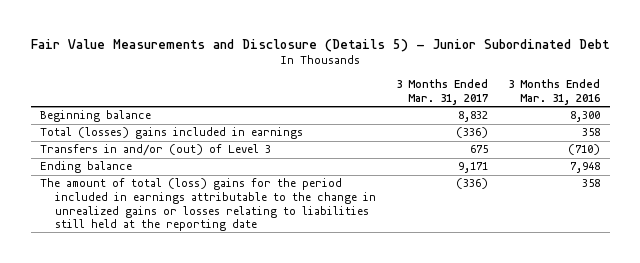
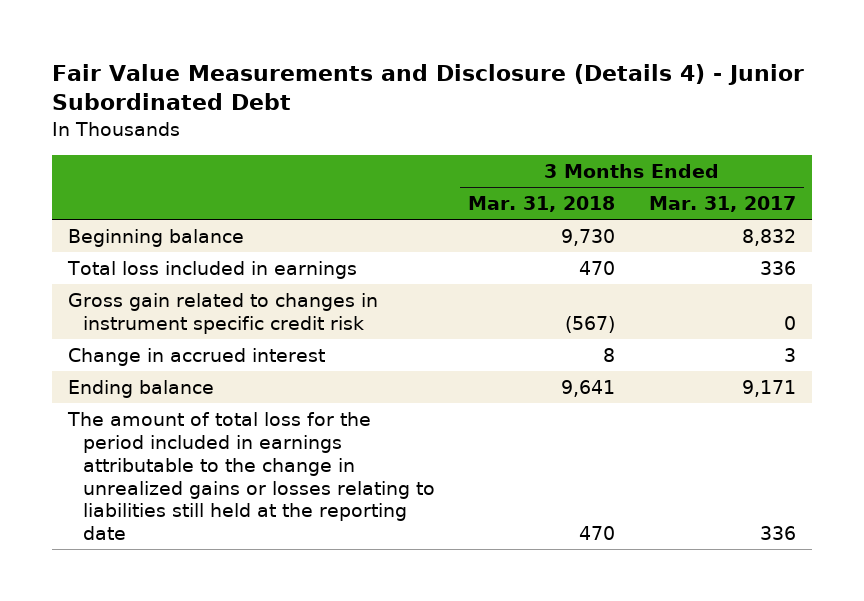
- Fair Value Measurements and Disclosure (Details 5) - Junior Subordinated Debt
+ Fair Value Measurements and Disclosure (Details 4) - Junior Subordinated Debt
- | 3 Months Ended Mar. 31, 2017 | 3 Months Ended Mar. 31, 2016
+ | 3 Months Ended Mar. 31, 2018 | 3 Months Ended Mar. 31, 2017
- Total (losses) gains included in earnings | (336) | 358
- Transfers in and/or (out) of Level 3 | 675 | (710)
+ Total loss included in earnings | 470 | 336
+ Gross gain related to changes in instrument specific credit risk | (567) | 0
+ Change in accrued interest | 8 | 3
- The amount of total (loss) gains for the period included in earnings attributable to the change in unrealized gains or losses relating to liabilities still held at the reporting date | (336) | 358
+ The amount of total loss for the period included in earnings attributable to the change in unrealized gains or losses relating to liabilities still held at the reporting date | 470 | 336

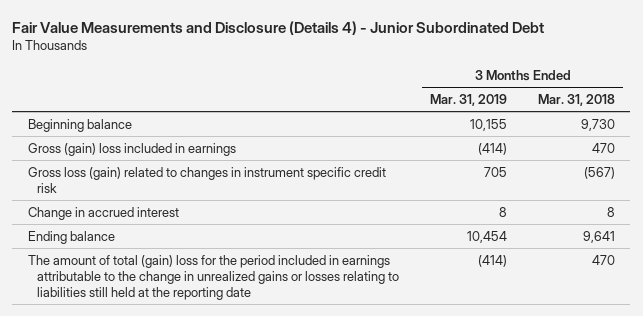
- | 3 Months Ended Mar. 31, 2018 | 3 Months Ended Mar. 31, 2017
+ | 3 Months Ended Mar. 31, 2019 | 3 Months Ended Mar. 31, 2018
- Total loss included in earnings | 470 | 336
- Gross gain related to changes in instrument specific credit risk | (567) | 0
+ Gross (gain) loss included in earnings | (414) | 470
+ Gross loss (gain) related to changes in instrument specific credit risk | 705 | (567)
- The amount of total loss for the period included in earnings attributable to the change in unrealized gains or losses relating to liabilities still held at the reporting date | 470 | 336
+ The amount of total (gain) loss for the period included in earnings attributable to the change in unrealized gains or losses relating to liabilities still held at the reporting date | (414) | 470

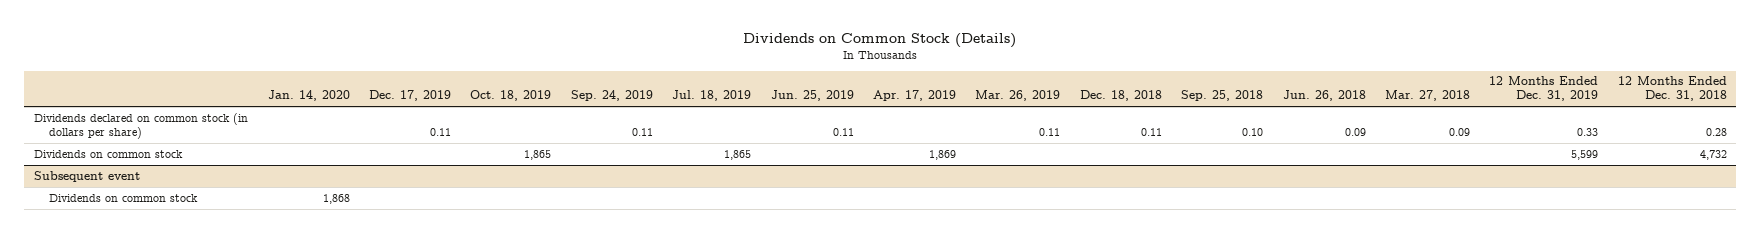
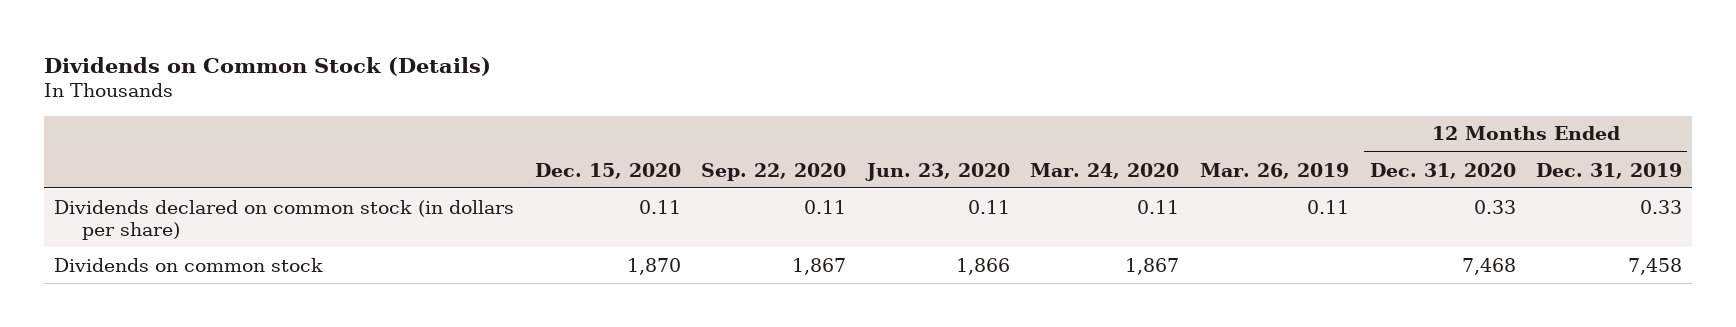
- | Jan. 14, 2020 | Dec. 17, 2019 | Oct. 18, 2019 | Sep. 24, 2019 | Jul. 18, 2019 | Jun. 25, 2019 | Apr. 17, 2019 | Mar. 26, 2019 | Dec. 18, 2018 | Sep. 25, 2018 | Jun. 26, 2018 | Mar. 27, 2018 | 12 Months Ended Dec. 31, 2019 | 12 Months Ended Dec. 31, 2018
+ | Dec. 15, 2020 | Sep. 22, 2020 | Jun. 23, 2020 | Mar. 24, 2020 | Mar. 26, 2019 | 12 Months Ended Dec. 31, 2020 | 12 Months Ended Dec. 31, 2019
- Dividends on common stock | | | 1,865 | | 1,865 | | 1,869 | | | | | | 5,599 | 4,732
- Subsequent event
- Dividends on common stock | 1,868 | | | | | | | | | | | | |
+ Dividends on common stock | 1,870 | 1,867 | 1,866 | 1,867 | | 7,468 | 7,458

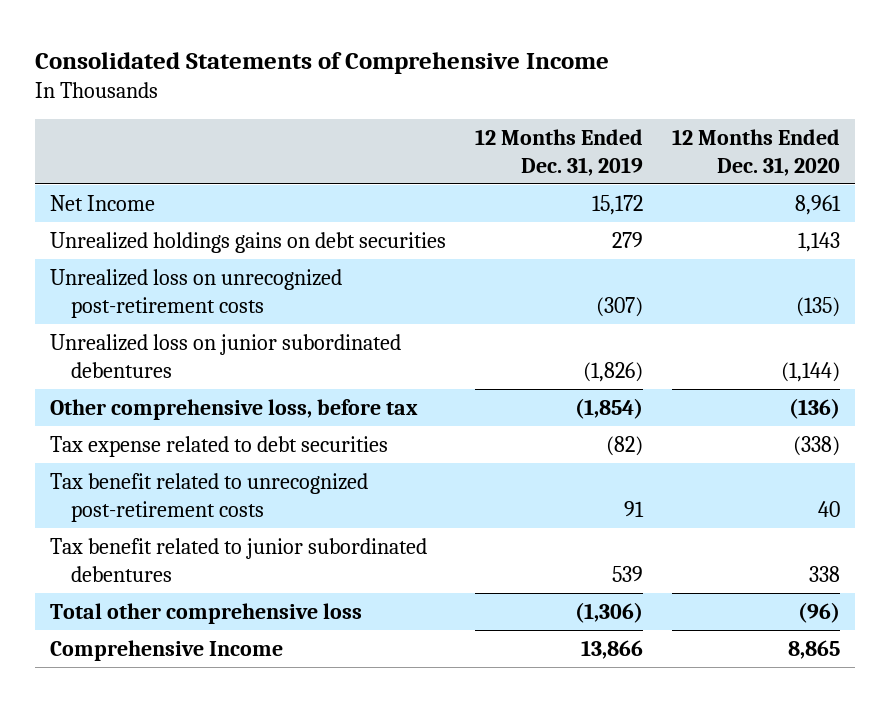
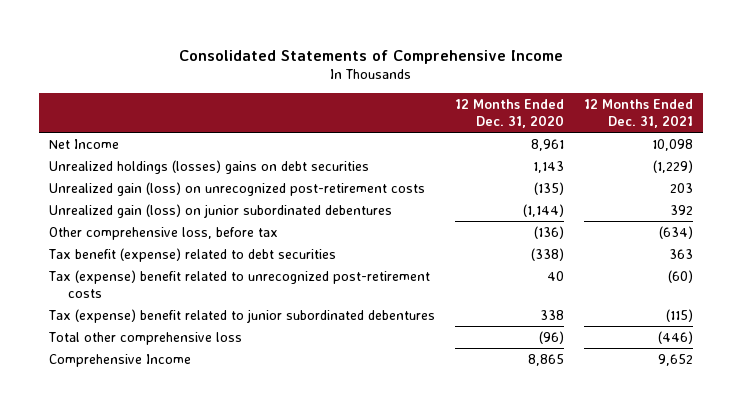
- | 12 Months Ended Dec. 31, 2019 | 12 Months Ended Dec. 31, 2020
+ | 12 Months Ended Dec. 31, 2020 | 12 Months Ended Dec. 31, 2021
- Unrealized holdings gains on debt securities | 279 | 1,143
- Unrealized loss on unrecognized post-retirement costs | (307) | (135)
- Unrealized loss on junior subordinated debentures | (1,826) | (1,144)
+ Unrealized holdings (losses) gains on debt securities | 1,143 | (1,229)
+ Unrealized gain (loss) on unrecognized post-retirement costs | (135) | 203
+ Unrealized gain (loss) on junior subordinated debentures | (1,144) | 392
- Tax expense related to debt securities | (82) | (338)
- Tax benefit related to unrecognized post-retirement costs | 91 | 40
- Tax benefit related to junior subordinated debentures | 539 | 338
+ Tax benefit (expense) related to debt securities | (338) | 363
+ Tax (expense) benefit related to unrecognized post-retirement costs | 40 | (60)
+ Tax (expense) benefit related to junior subordinated debentures | 338 | (115)

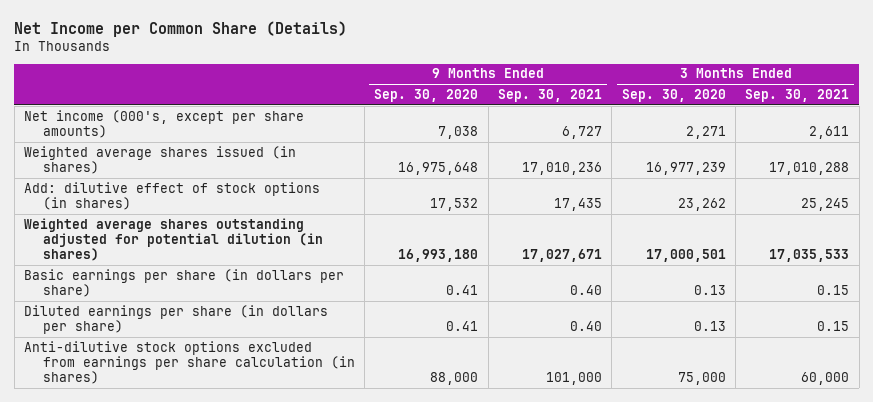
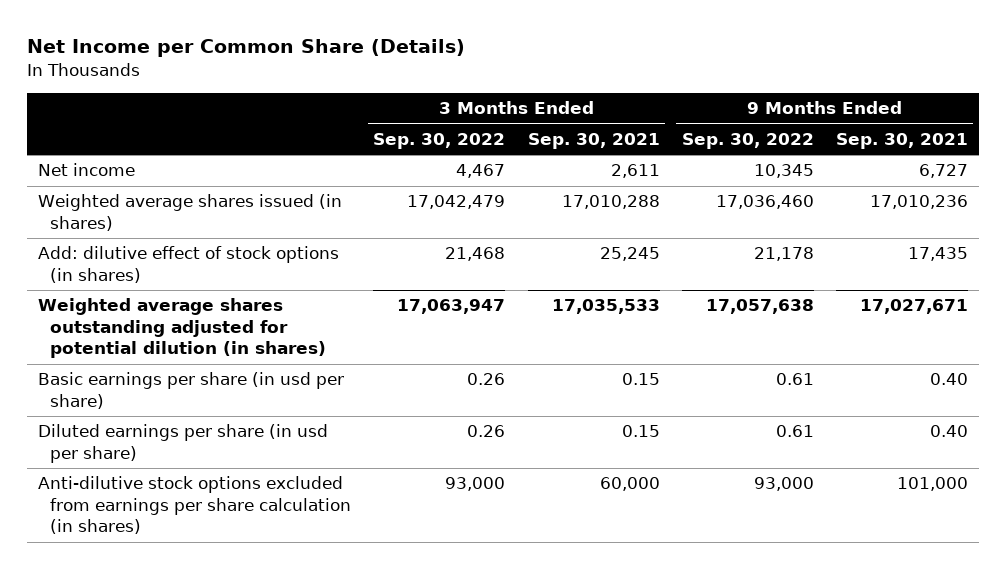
- | 9 Months Ended Sep. 30, 2020 | 9 Months Ended Sep. 30, 2021 | 3 Months Ended Sep. 30, 2020 | 3 Months Ended Sep. 30, 2021
+ | 3 Months Ended Sep. 30, 2022 | 3 Months Ended Sep. 30, 2021 | 9 Months Ended Sep. 30, 2022 | 9 Months Ended Sep. 30, 2021
- Net income (000's, except per share amounts) | 7,038 | 6,727 | 2,271 | 2,611
+ Net income | 4,467 | 2,611 | 10,345 | 6,727
- Basic earnings per share (in dollars per share) | 0.41 | 0.40 | 0.13 | 0.15
- Diluted earnings per share (in dollars per share) | 0.41 | 0.40 | 0.13 | 0.15
+ Basic earnings per share (in usd per share) | 0.26 | 0.15 | 0.61 | 0.40
+ Diluted earnings per share (in usd per share) | 0.26 | 0.15 | 0.61 | 0.40

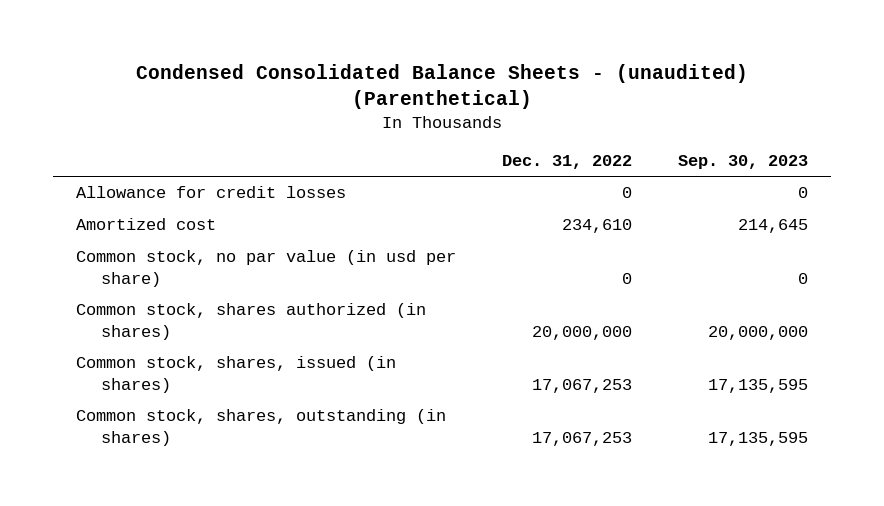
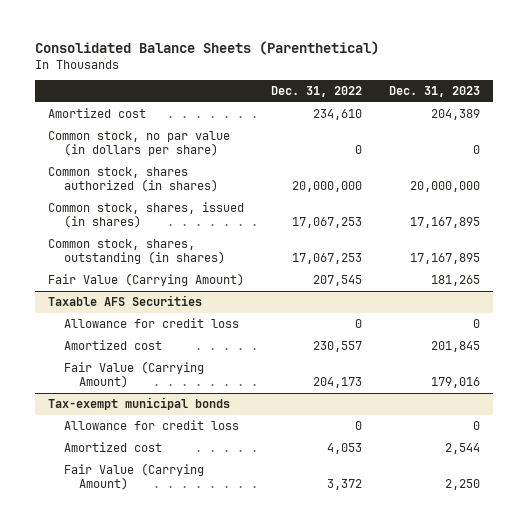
- Condensed Consolidated Balance Sheets - (unaudited) (Parenthetical)
+ Consolidated Balance Sheets (Parenthetical)
- | Dec. 31, 2022 | Sep. 30, 2023
+ | Dec. 31, 2022 | Dec. 31, 2023
- Allowance for credit losses | 0 | 0
- Common stock, no par value (in usd per share) | 0 | 0
+ Common stock, no par value (in dollars per share) | 0 | 0
+ Fair Value (Carrying Amount) | 207,545 | 181,265
+ Taxable AFS Securities
+ Allowance for credit loss | 0 | 0
+ Amortized cost | 230,557 | 201,845
+ Fair Value (Carrying Amount) | 204,173 | 179,016
+ Tax-exempt municipal bonds
+ Allowance for credit loss | 0 | 0
+ Amortized cost | 4,053 | 2,544
+ Fair Value (Carrying Amount) | 3,372 | 2,250

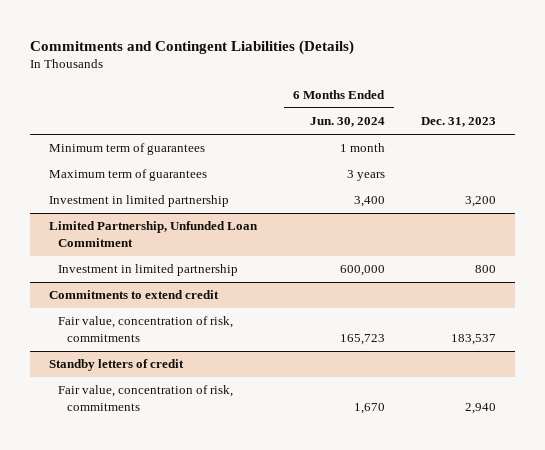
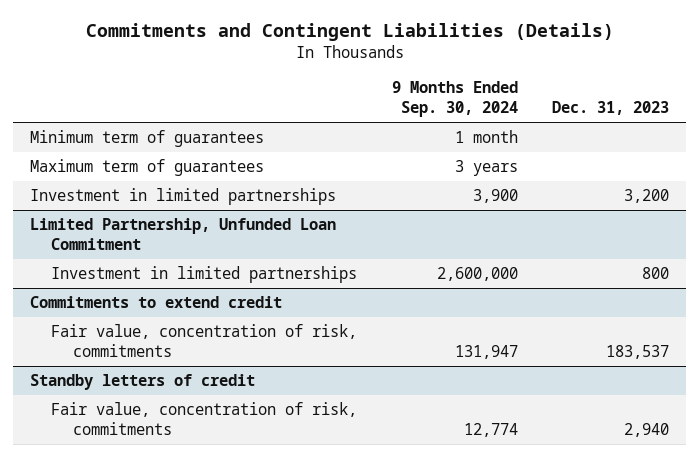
- | 6 Months Ended Jun. 30, 2024 | Dec. 31, 2023
+ | 9 Months Ended Sep. 30, 2024 | Dec. 31, 2023
- Investment in limited partnership | 3,400 | 3,200
+ Investment in limited partnerships | 3,900 | 3,200
@ Limited Partnership, Unfunded Loan Commitment
- Investment in limited partnership | 600,000 | 800
+ Investment in limited partnerships | 2,600,000 | 800

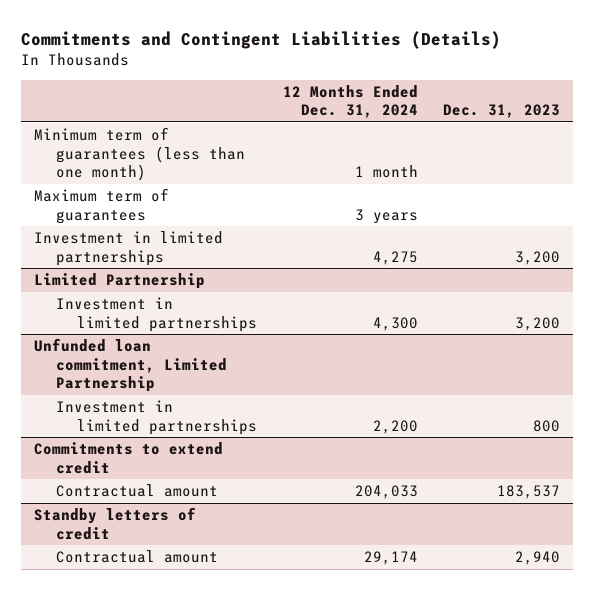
- | 9 Months Ended Sep. 30, 2024 | Dec. 31, 2023
+ | 12 Months Ended Dec. 31, 2024 | Dec. 31, 2023
- Minimum term of guarantees | 1 month |
+ Minimum term of guarantees (less than one month) | 1 month |
- Limited Partnership, Unfunded Loan Commitment
+ Limited Partnership
+ Investment in limited partnerships | 4,300 | 3,200
+ Unfunded loan commitment, Limited Partnership
@ Commitments to extend credit
- Fair value, concentration of risk, commitments | 131,947 | 183,537
+ Contractual amount | 204,033 | 183,537
@ Standby letters of credit
- Fair value, concentration of risk, commitments | 12,774 | 2,940
+ Contractual amount | 29,174 | 2,940

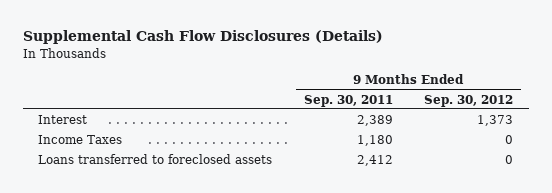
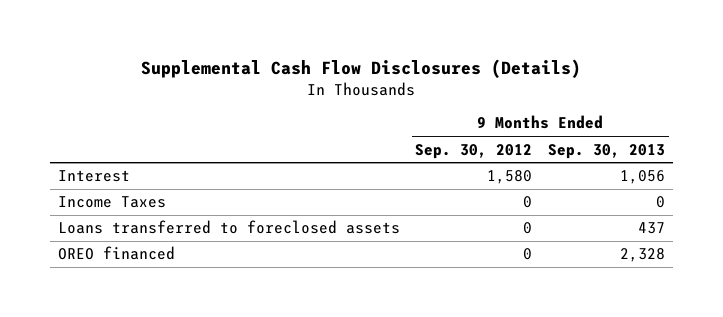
- | 9 Months Ended Sep. 30, 2011 | 9 Months Ended Sep. 30, 2012
+ | 9 Months Ended Sep. 30, 2012 | 9 Months Ended Sep. 30, 2013
- Interest | 2,389 | 1,373
+ Interest | 1,580 | 1,056
+ OREO financed | 0 | 2,328

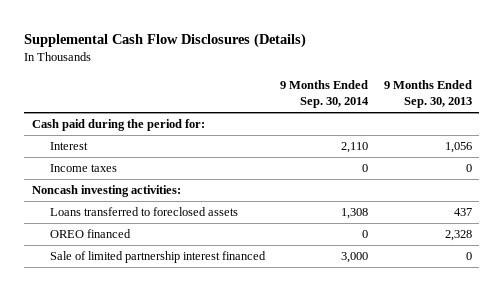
- | 9 Months Ended Sep. 30, 2012 | 9 Months Ended Sep. 30, 2013
+ | 9 Months Ended Sep. 30, 2014 | 9 Months Ended Sep. 30, 2013
+ Cash paid during the period for:
- Income Taxes | 0 | 0
+ Income taxes | 0 | 0
+ Noncash investing activities:
+ Sale of limited partnership interest financed | 3,000 | 0

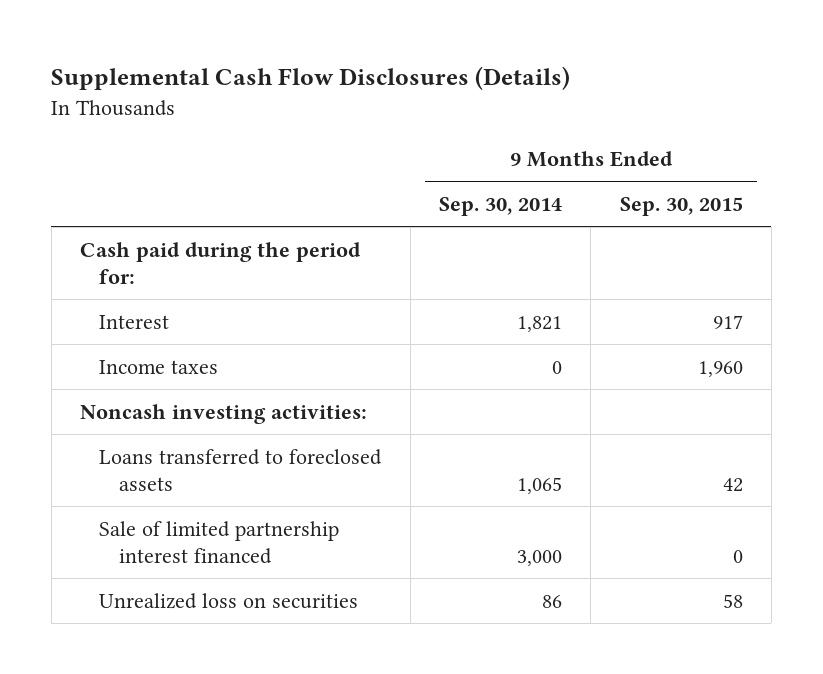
- | 9 Months Ended Sep. 30, 2014 | 9 Months Ended Sep. 30, 2013
+ | 9 Months Ended Sep. 30, 2014 | 9 Months Ended Sep. 30, 2015
- Interest | 2,110 | 1,056
+ Interest | 1,821 | 917
- Loans transferred to foreclosed assets | 1,308 | 437
- OREO financed | 0 | 2,328
+ Loans transferred to foreclosed assets | 1,065 | 42
+ Unrealized loss on securities | 86 | 58

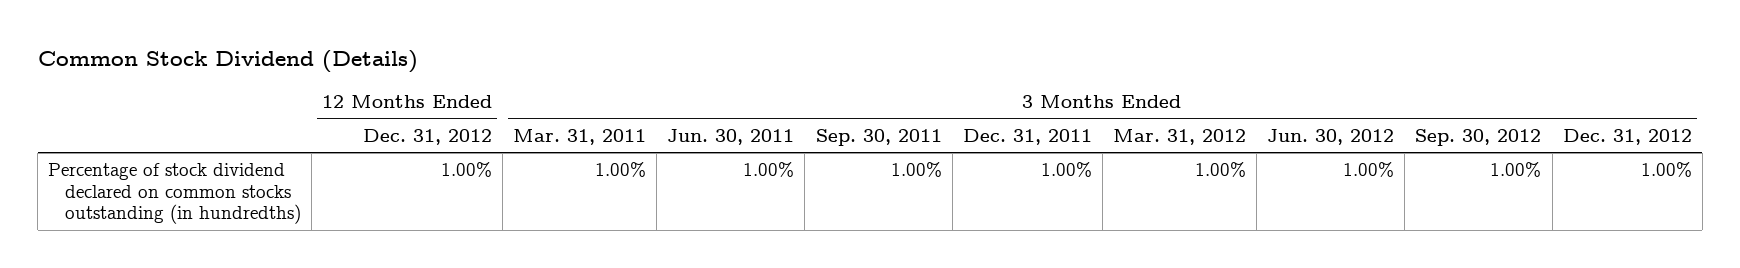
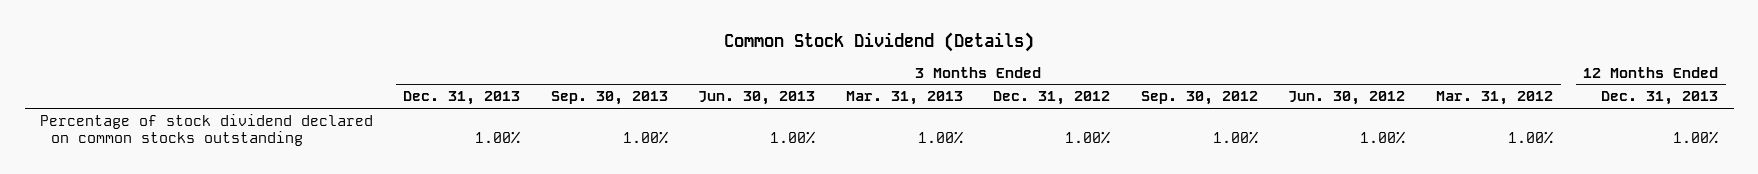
- | 12 Months Ended Dec. 31, 2012 | 3 Months Ended Mar. 31, 2011 | 3 Months Ended Jun. 30, 2011 | 3 Months Ended Sep. 30, 2011 | 3 Months Ended Dec. 31, 2011 | 3 Months Ended Mar. 31, 2012 | 3 Months Ended Jun. 30, 2012 | 3 Months Ended Sep. 30, 2012 | 3 Months Ended Dec. 31, 2012
+ | 3 Months Ended Dec. 31, 2013 | 3 Months Ended Sep. 30, 2013 | 3 Months Ended Jun. 30, 2013 | 3 Months Ended Mar. 31, 2013 | 3 Months Ended Dec. 31, 2012 | 3 Months Ended Sep. 30, 2012 | 3 Months Ended Jun. 30, 2012 | 3 Months Ended Mar. 31, 2012 | 12 Months Ended Dec. 31, 2013
- Percentage of stock dividend declared on common stocks outstanding (in hundredths) | 1.00% | 1.00% | 1.00% | 1.00% | 1.00% | 1.00% | 1.00% | 1.00% | 1.00%
+ Percentage of stock dividend declared on common stocks outstanding | 1.00% | 1.00% | 1.00% | 1.00% | 1.00% | 1.00% | 1.00% | 1.00% | 1.00%

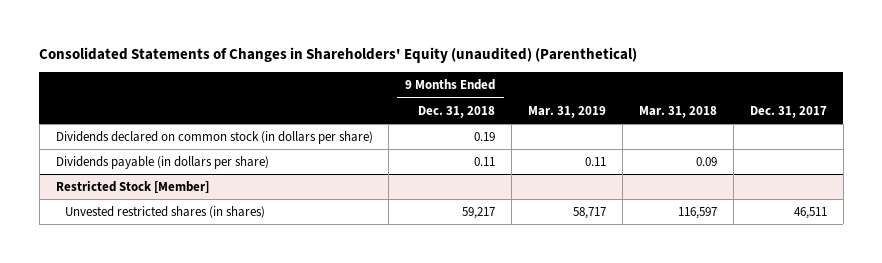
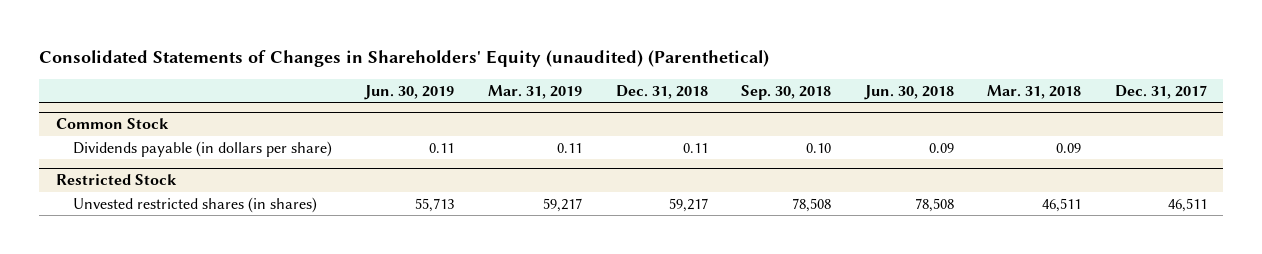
- | 9 Months Ended Dec. 31, 2018 | Mar. 31, 2019 | Mar. 31, 2018 | Dec. 31, 2017
+ | Jun. 30, 2019 | Mar. 31, 2019 | Dec. 31, 2018 | Sep. 30, 2018 | Jun. 30, 2018 | Mar. 31, 2018 | Dec. 31, 2017
- Dividends declared on common stock (in dollars per share) | 0.19 | | |
+ Common Stock
- Restricted Stock [Member]
- Unvested restricted shares (in shares) | 59,217 | 58,717 | 116,597 | 46,511
+ Restricted Stock
+ Unvested restricted shares (in shares) | 55,713 | 59,217 | 59,217 | 78,508 | 78,508 | 46,511 | 46,511

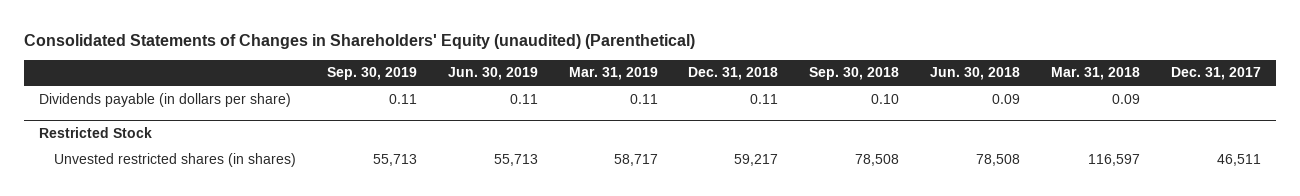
- | Jun. 30, 2019 | Mar. 31, 2019 | Dec. 31, 2018 | Sep. 30, 2018 | Jun. 30, 2018 | Mar. 31, 2018 | Dec. 31, 2017
+ | Sep. 30, 2019 | Jun. 30, 2019 | Mar. 31, 2019 | Dec. 31, 2018 | Sep. 30, 2018 | Jun. 30, 2018 | Mar. 31, 2018 | Dec. 31, 2017
- Common Stock
@ Restricted Stock
- Unvested restricted shares (in shares) | 55,713 | 59,217 | 59,217 | 78,508 | 78,508 | 46,511 | 46,511
+ Unvested restricted shares (in shares) | 55,713 | 55,713 | 58,717 | 59,217 | 78,508 | 78,508 | 116,597 | 46,511

